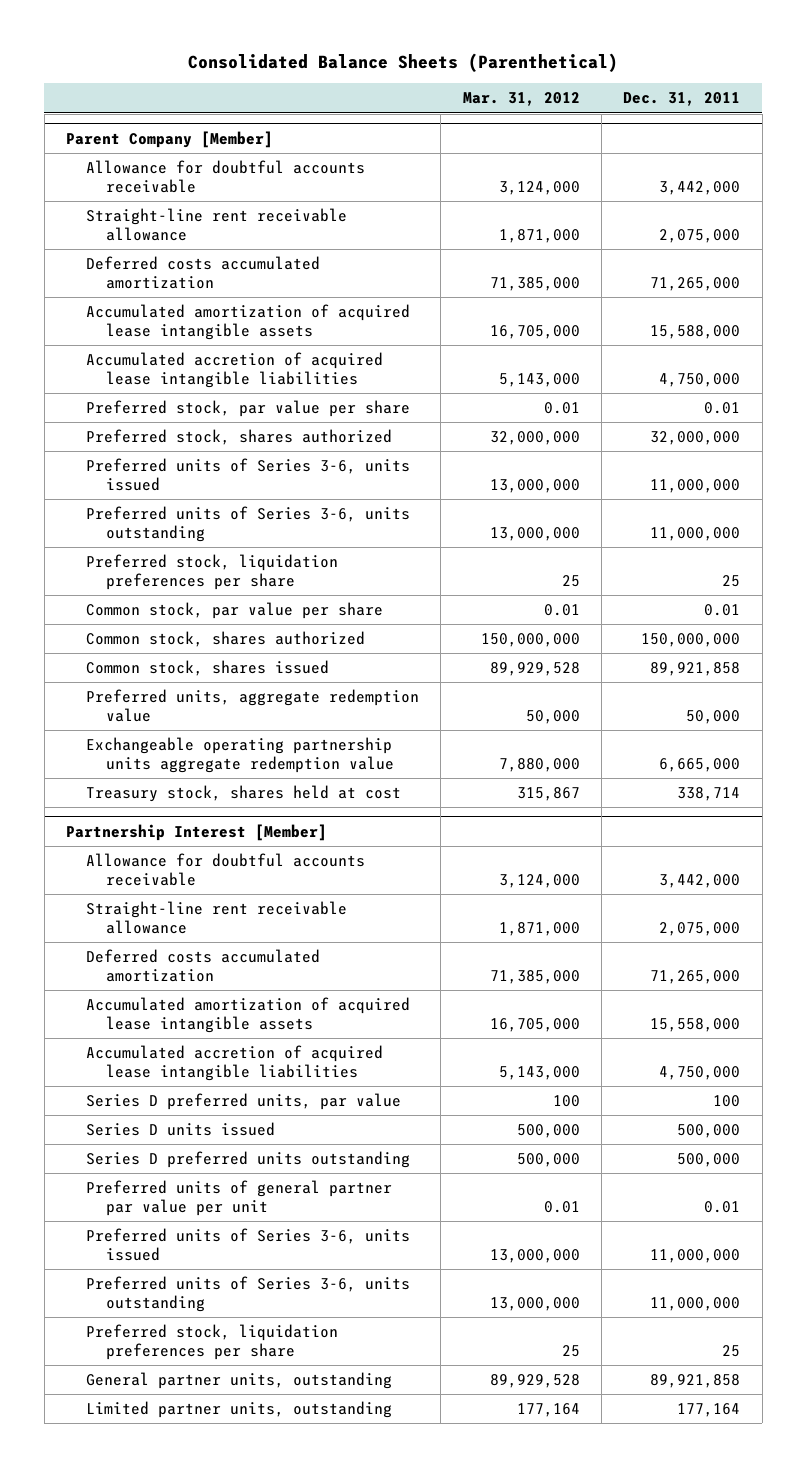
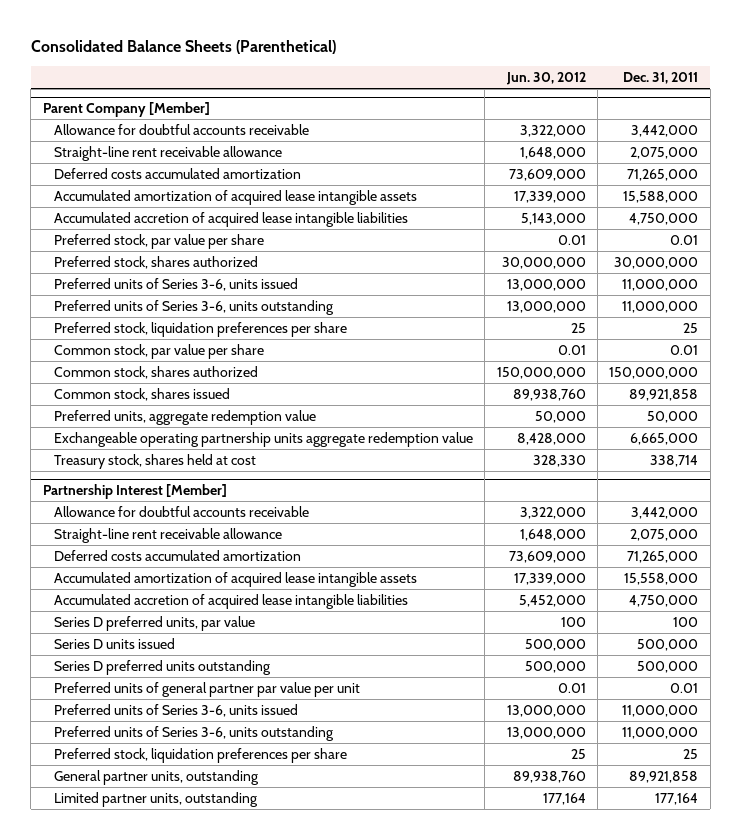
- | Mar. 31, 2012 | Dec. 31, 2011
+ | Jun. 30, 2012 | Dec. 31, 2011
@ Parent Company [Member]
- Preferred stock, shares authorized | 32,000,000 | 32,000,000
+ Preferred stock, shares authorized | 30,000,000 | 30,000,000

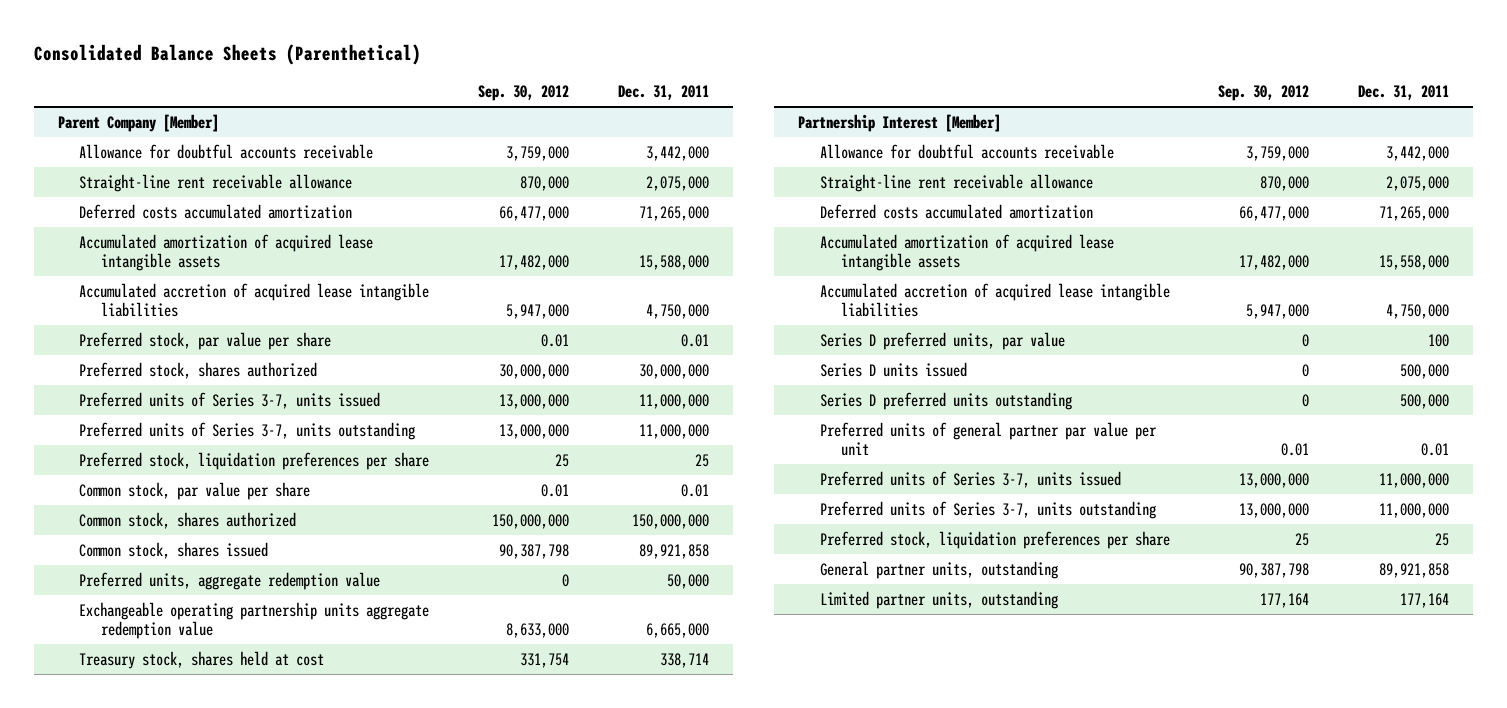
- | Jun. 30, 2012 | Dec. 31, 2011
+ | Sep. 30, 2012 | Dec. 31, 2011
@ Parent Company [Member]
- Preferred units of Series 3-6, units issued | 13,000,000 | 11,000,000
- Preferred units of Series 3-6, units outstanding | 13,000,000 | 11,000,000
+ Preferred units of Series 3-7, units issued | 13,000,000 | 11,000,000
+ Preferred units of Series 3-7, units outstanding | 13,000,000 | 11,000,000
@ Partnership Interest [Member]
- Preferred units of Series 3-6, units issued | 13,000,000 | 11,000,000
- Preferred units of Series 3-6, units outstanding | 13,000,000 | 11,000,000
+ Preferred units of Series 3-7, units issued | 13,000,000 | 11,000,000
+ Preferred units of Series 3-7, units outstanding | 13,000,000 | 11,000,000

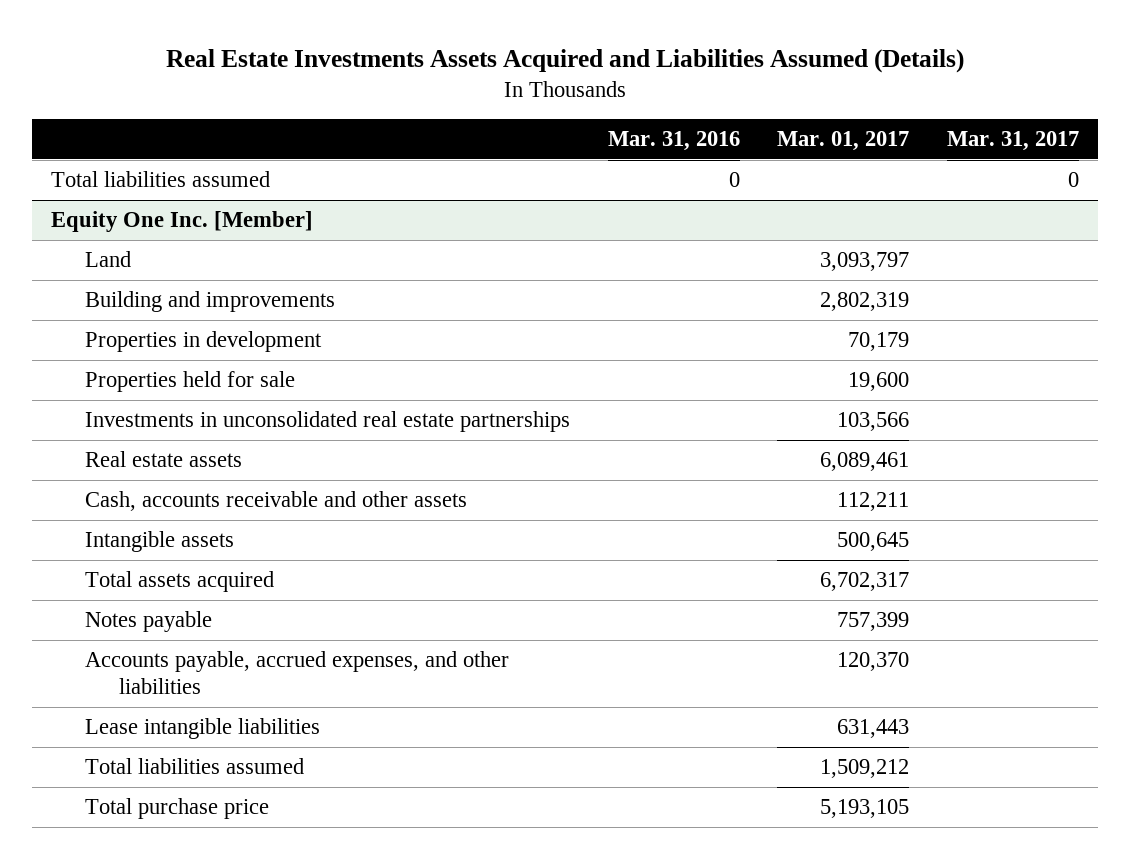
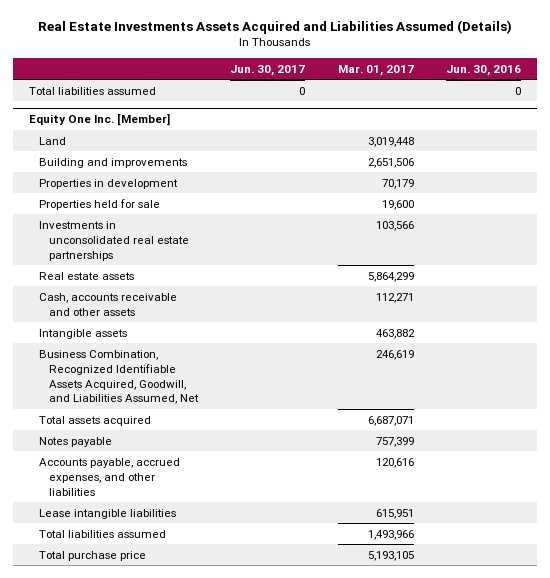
- | Mar. 31, 2016 | Mar. 01, 2017 | Mar. 31, 2017
+ | Jun. 30, 2017 | Mar. 01, 2017 | Jun. 30, 2016
@ Equity One Inc. [Member]
- Land | | 3,093,797 |
- Building and improvements | | 2,802,319 |
+ Land | | 3,019,448 |
+ Building and improvements | | 2,651,506 |
- Real estate assets | | 6,089,461 |
- Cash, accounts receivable and other assets | | 112,211 |
- Intangible assets | | 500,645 |
- Total assets acquired | | 6,702,317 |
+ Real estate assets | | 5,864,299 |
+ Cash, accounts receivable and other assets | | 112,271 |
+ Intangible assets | | 463,882 |
+ Business Combination, Recognized Identifiable Assets Acquired, Goodwill, and Liabilities Assumed, Net | | 246,619 |
+ Total assets acquired | | 6,687,071 |
- Accounts payable, accrued expenses, and other liabilities | | 120,370 |
- Lease intangible liabilities | | 631,443 |
- Total liabilities assumed | | 1,509,212 |
+ Accounts payable, accrued expenses, and other liabilities | | 120,616 |
+ Lease intangible liabilities | | 615,951 |
+ Total liabilities assumed | | 1,493,966 |

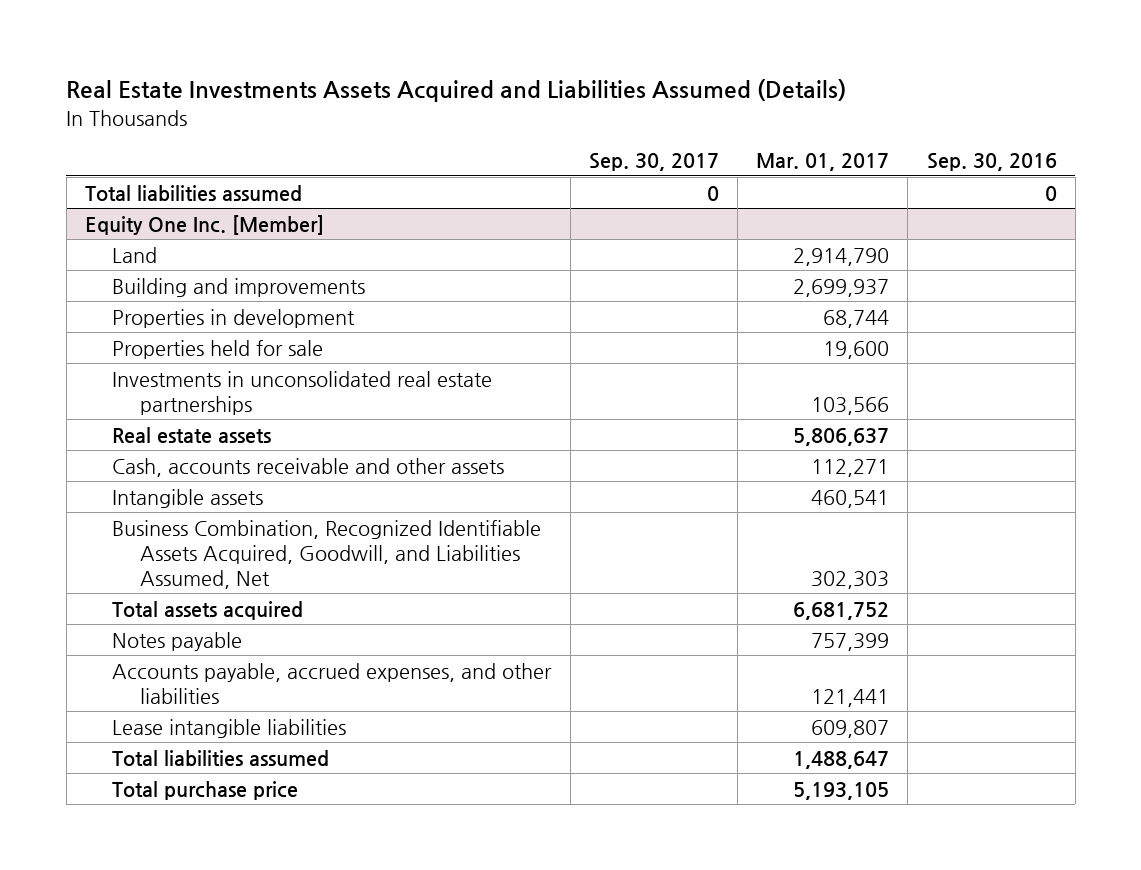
- | Jun. 30, 2017 | Mar. 01, 2017 | Jun. 30, 2016
+ | Sep. 30, 2017 | Mar. 01, 2017 | Sep. 30, 2016
@ Equity One Inc. [Member]
- Land | | 3,019,448 |
- Building and improvements | | 2,651,506 |
- Properties in development | | 70,179 |
+ Land | | 2,914,790 |
+ Building and improvements | | 2,699,937 |
+ Properties in development | | 68,744 |
- Real estate assets | | 5,864,299 |
+ Real estate assets | | 5,806,637 |
- Intangible assets | | 463,882 |
- Business Combination, Recognized Identifiable Assets Acquired, Goodwill, and Liabilities Assumed, Net | | 246,619 |
- Total assets acquired | | 6,687,071 |
+ Intangible assets | | 460,541 |
+ Business Combination, Recognized Identifiable Assets Acquired, Goodwill, and Liabilities Assumed, Net | | 302,303 |
+ Total assets acquired | | 6,681,752 |
- Accounts payable, accrued expenses, and other liabilities | | 120,616 |
- Lease intangible liabilities | | 615,951 |
- Total liabilities assumed | | 1,493,966 |
+ Accounts payable, accrued expenses, and other liabilities | | 121,441 |
+ Lease intangible liabilities | | 609,807 |
+ Total liabilities assumed | | 1,488,647 |

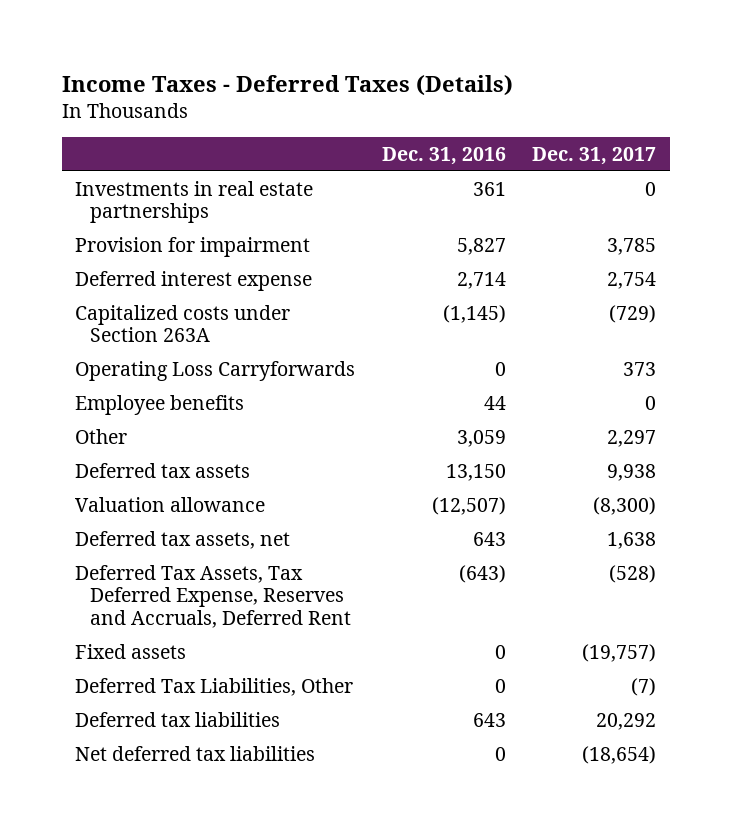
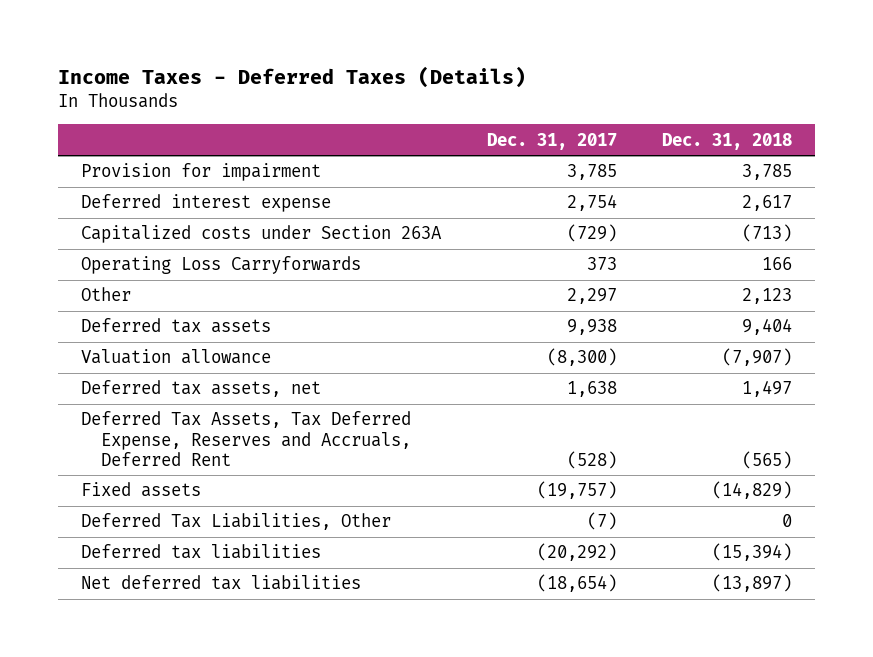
- | Dec. 31, 2016 | Dec. 31, 2017
+ | Dec. 31, 2017 | Dec. 31, 2018
- Investments in real estate partnerships | 361 | 0
- Employee benefits | 44 | 0
- Deferred tax liabilities | 643 | 20,292
+ Deferred tax liabilities | (20,292) | (15,394)

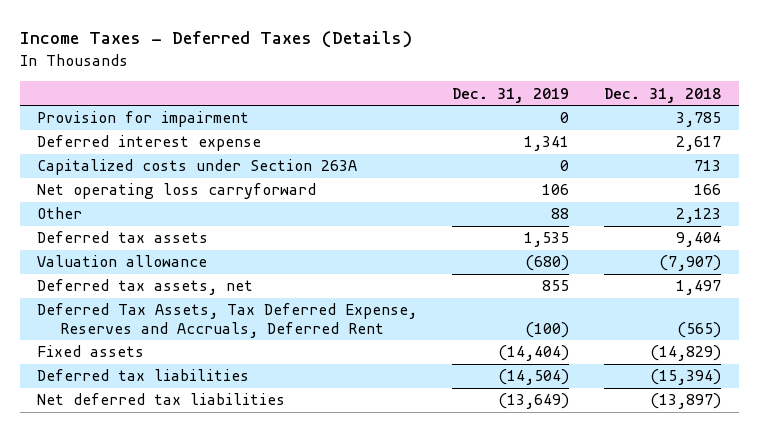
- | Dec. 31, 2017 | Dec. 31, 2018
+ | Dec. 31, 2019 | Dec. 31, 2018
- Capitalized costs under Section 263A | (729) | (713)
- Operating Loss Carryforwards | 373 | 166
+ Capitalized costs under Section 263A | 0 | 713
+ Net operating loss carryforward | 106 | 166
- Deferred Tax Liabilities, Other | (7) | 0

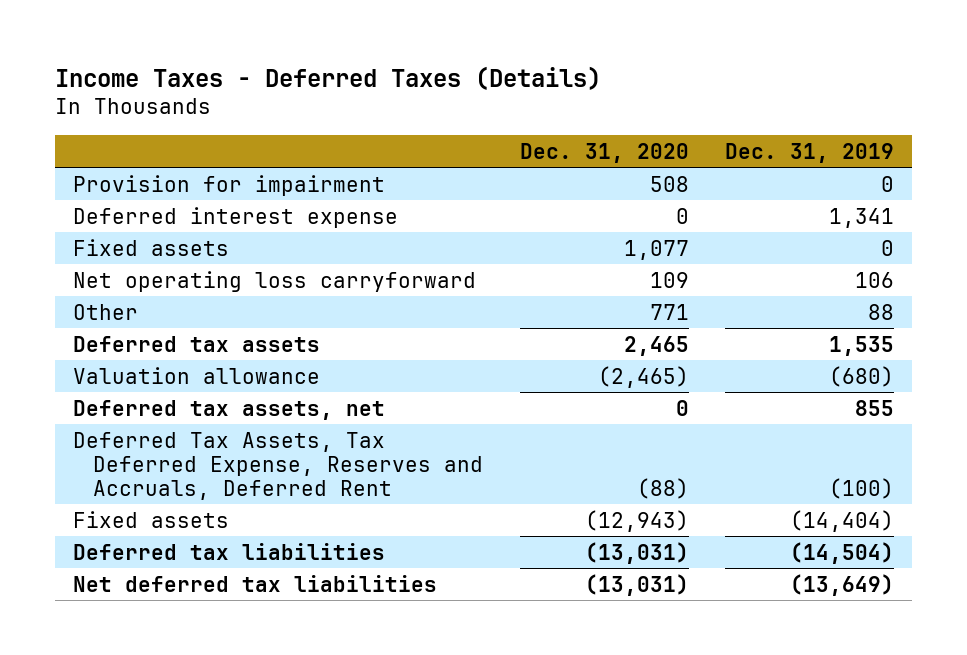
- | Dec. 31, 2019 | Dec. 31, 2018
+ | Dec. 31, 2020 | Dec. 31, 2019
- Capitalized costs under Section 263A | 0 | 713
+ Fixed assets | 1,077 | 0

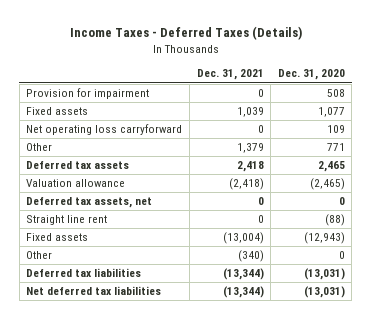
- | Dec. 31, 2020 | Dec. 31, 2019
+ | Dec. 31, 2021 | Dec. 31, 2020
- Deferred interest expense | 0 | 1,341
- Deferred Tax Assets, Tax Deferred Expense, Reserves and Accruals, Deferred Rent | (88) | (100)
+ Straight line rent | 0 | (88)
+ Other | (340) | 0

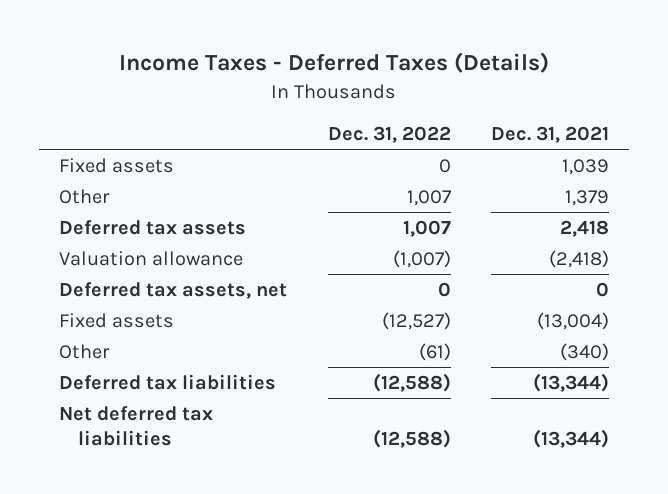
- | Dec. 31, 2021 | Dec. 31, 2020
+ | Dec. 31, 2022 | Dec. 31, 2021
- Provision for impairment | 0 | 508
- Net operating loss carryforward | 0 | 109
- Straight line rent | 0 | (88)

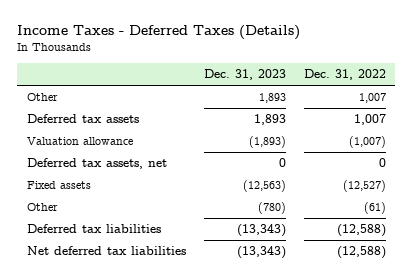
- | Dec. 31, 2022 | Dec. 31, 2021
+ | Dec. 31, 2023 | Dec. 31, 2022
- Fixed assets | 0 | 1,039

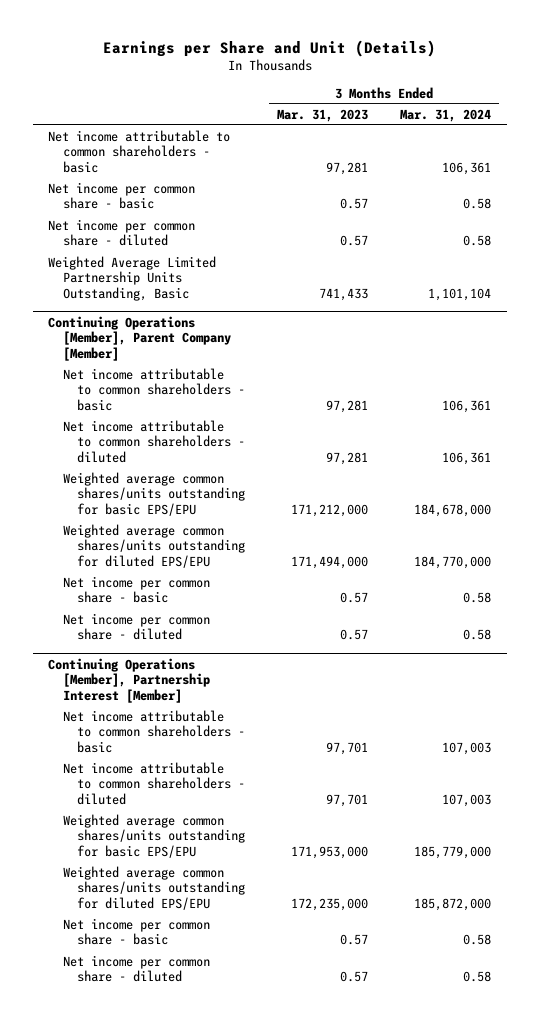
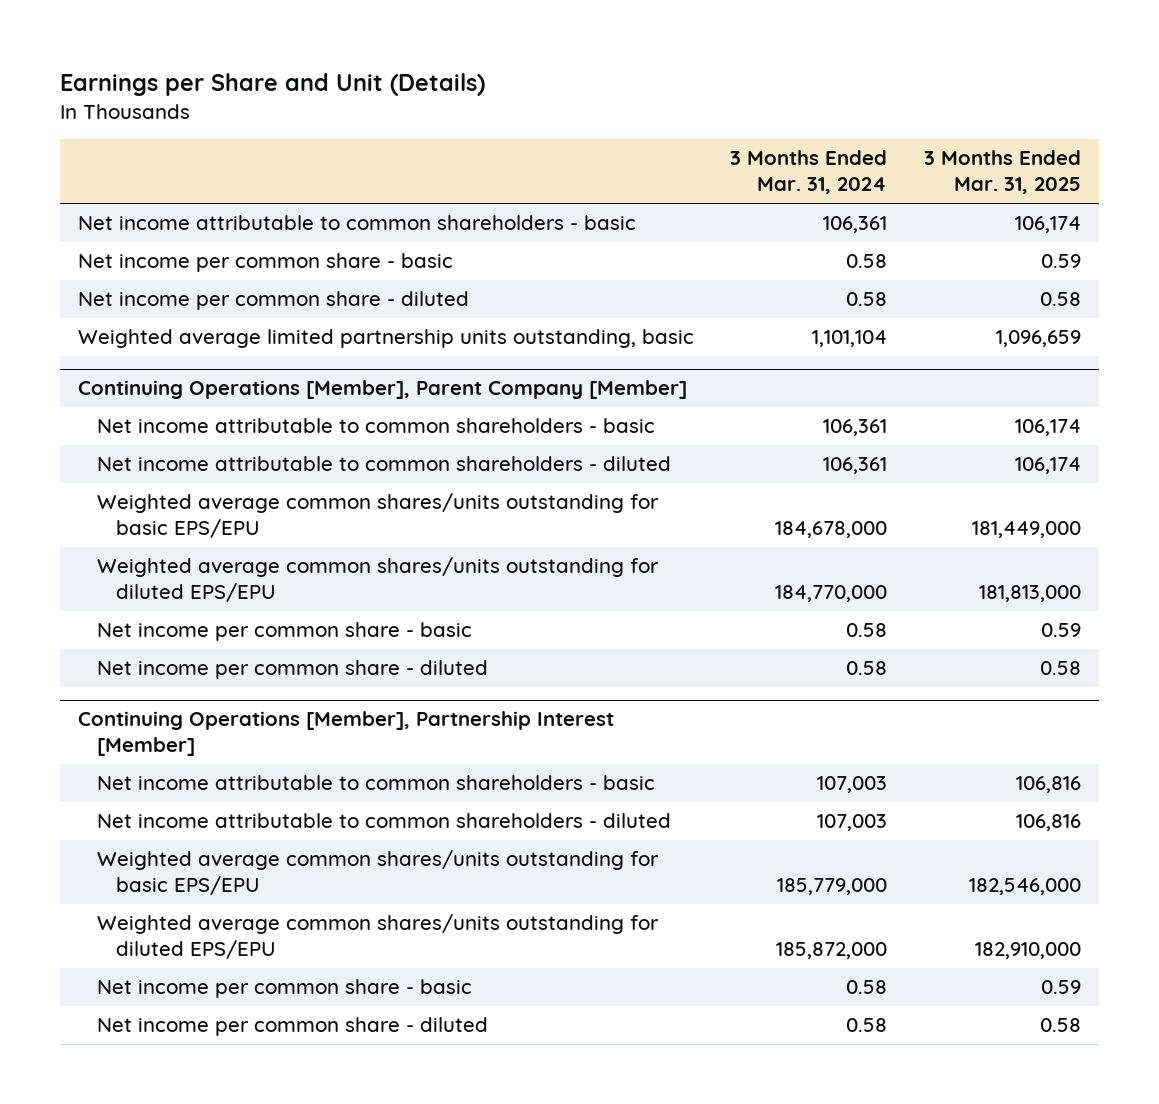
- | 3 Months Ended Mar. 31, 2023 | 3 Months Ended Mar. 31, 2024
+ | 3 Months Ended Mar. 31, 2024 | 3 Months Ended Mar. 31, 2025
- Weighted Average Limited Partnership Units Outstanding, Basic | 741,433 | 1,101,104
+ Weighted average limited partnership units outstanding, basic | 1,101,104 | 1,096,659

